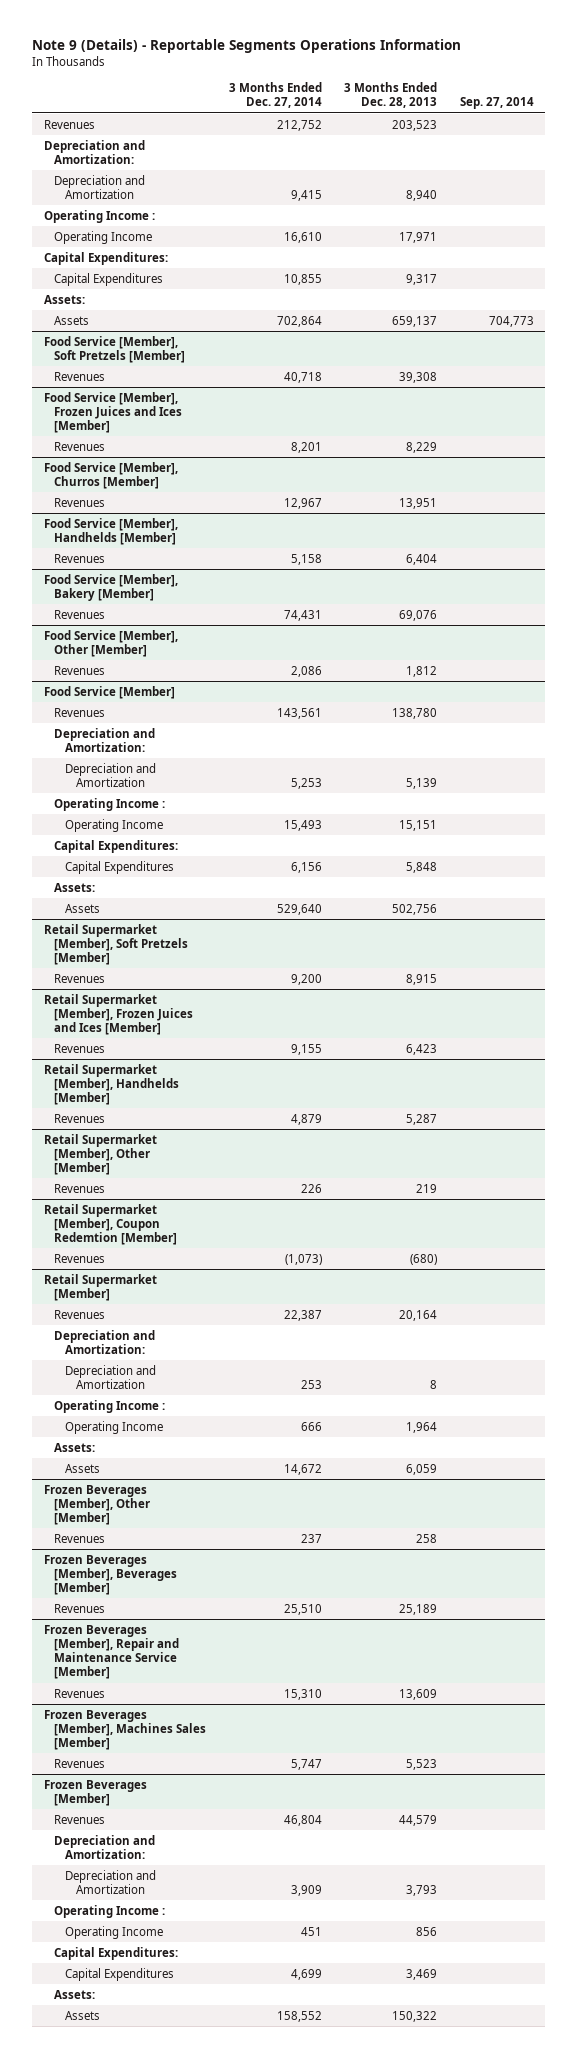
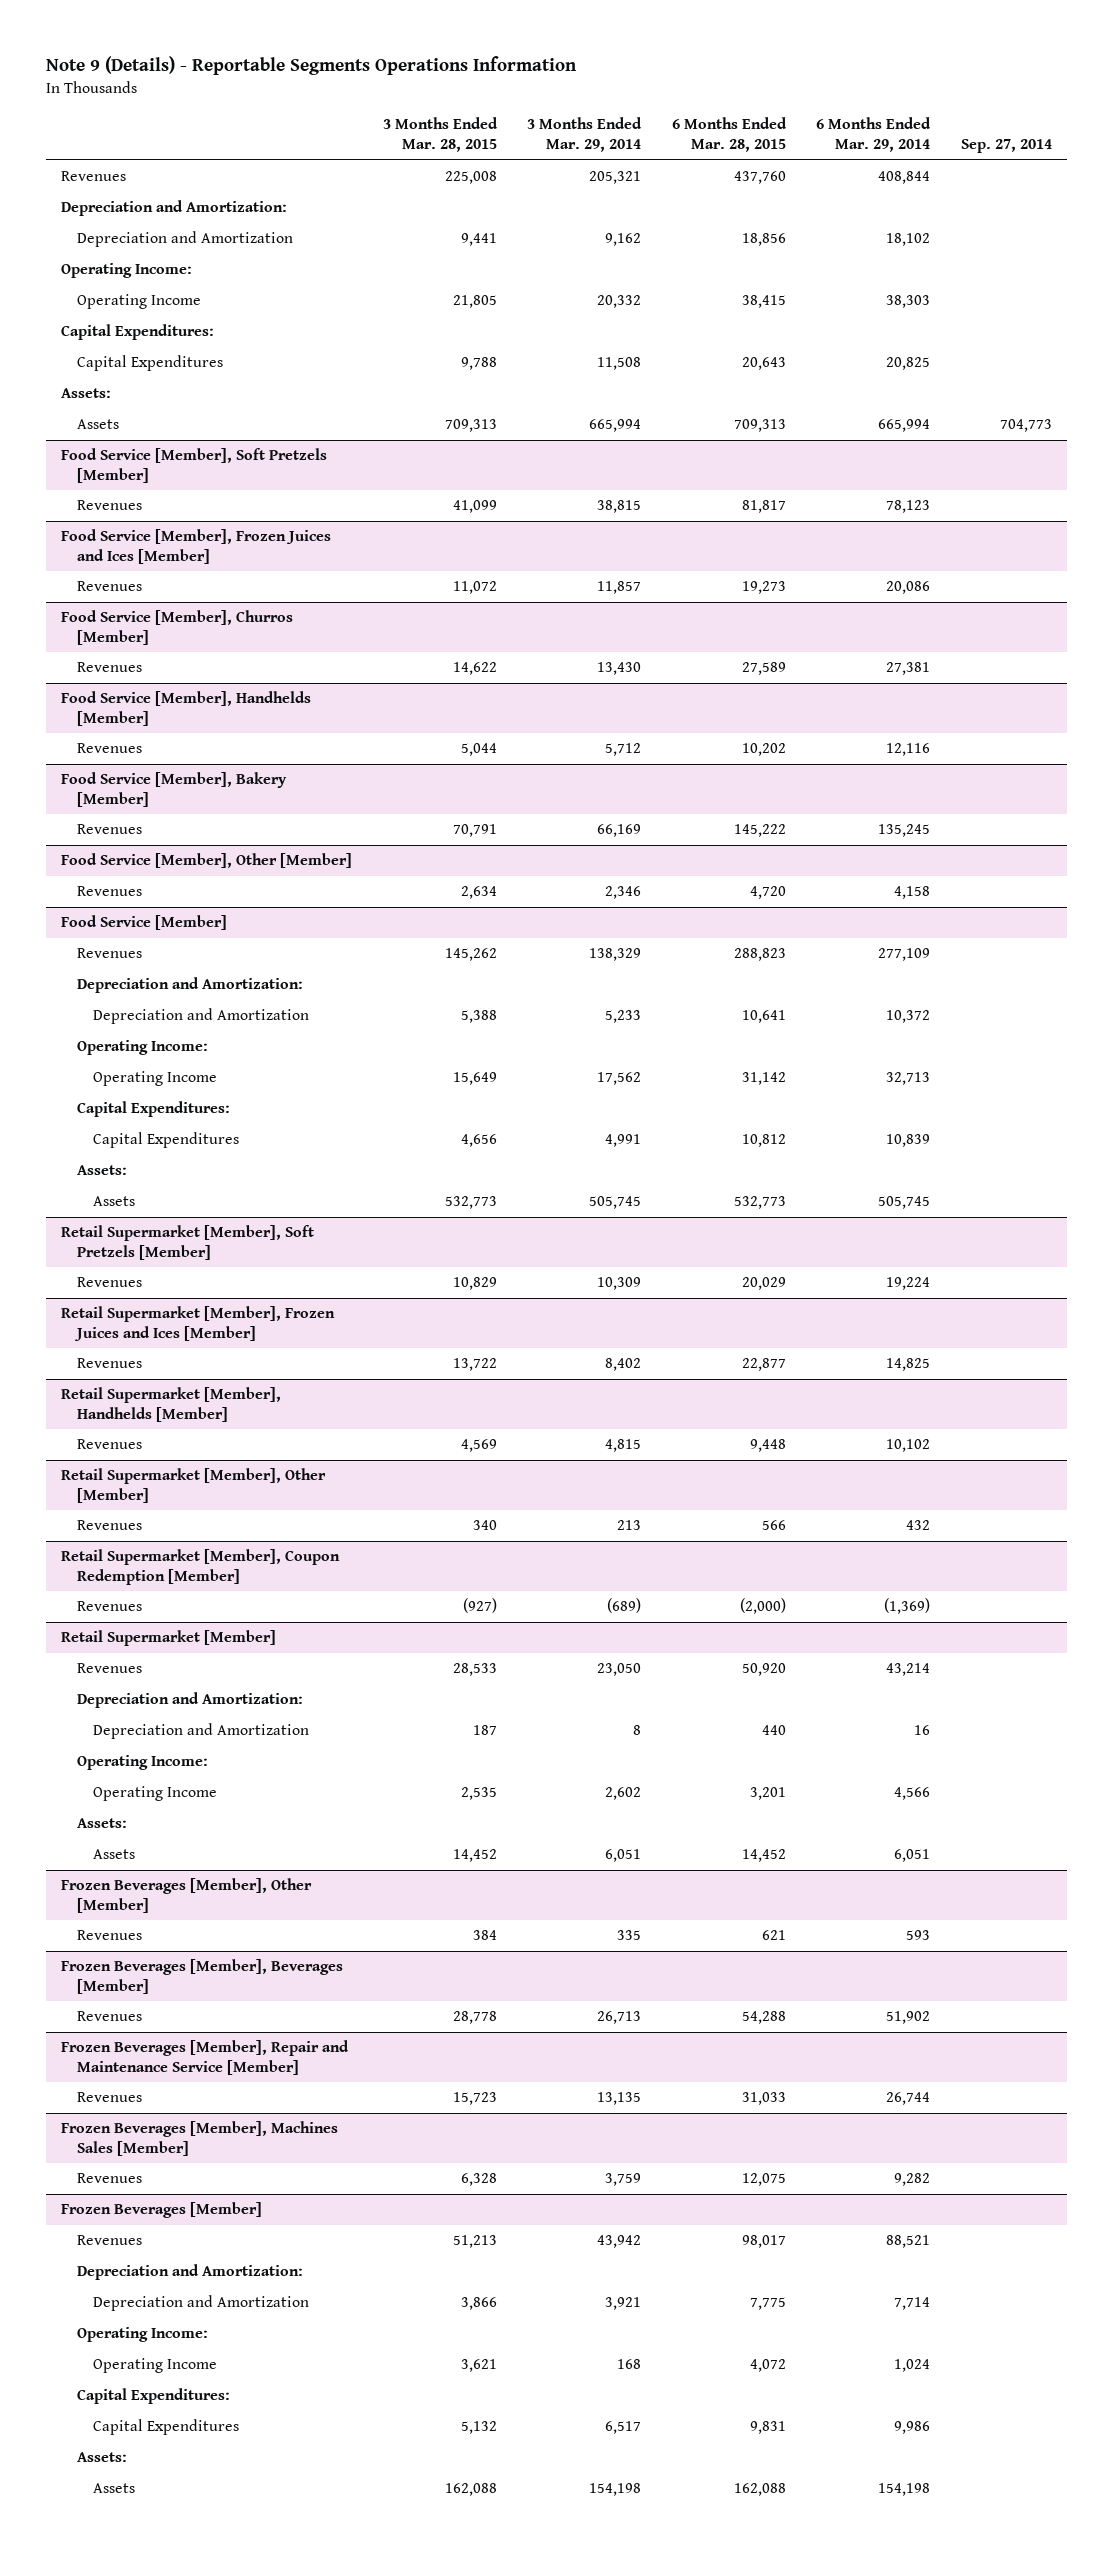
- | 3 Months Ended Dec. 27, 2014 | 3 Months Ended Dec. 28, 2013 | Sep. 27, 2014
+ | 3 Months Ended Mar. 28, 2015 | 3 Months Ended Mar. 29, 2014 | 6 Months Ended Mar. 28, 2015 | 6 Months Ended Mar. 29, 2014 | Sep. 27, 2014
- Operating Income :
+ Operating Income:
@ Food Service [Member]
- Operating Income :
+ Operating Income:
- Retail Supermarket [Member], Coupon Redemtion [Member]
+ Retail Supermarket [Member], Coupon Redemption [Member]
@ Retail Supermarket [Member]
- Operating Income :
+ Operating Income:
@ Frozen Beverages [Member]
- Operating Income :
+ Operating Income:

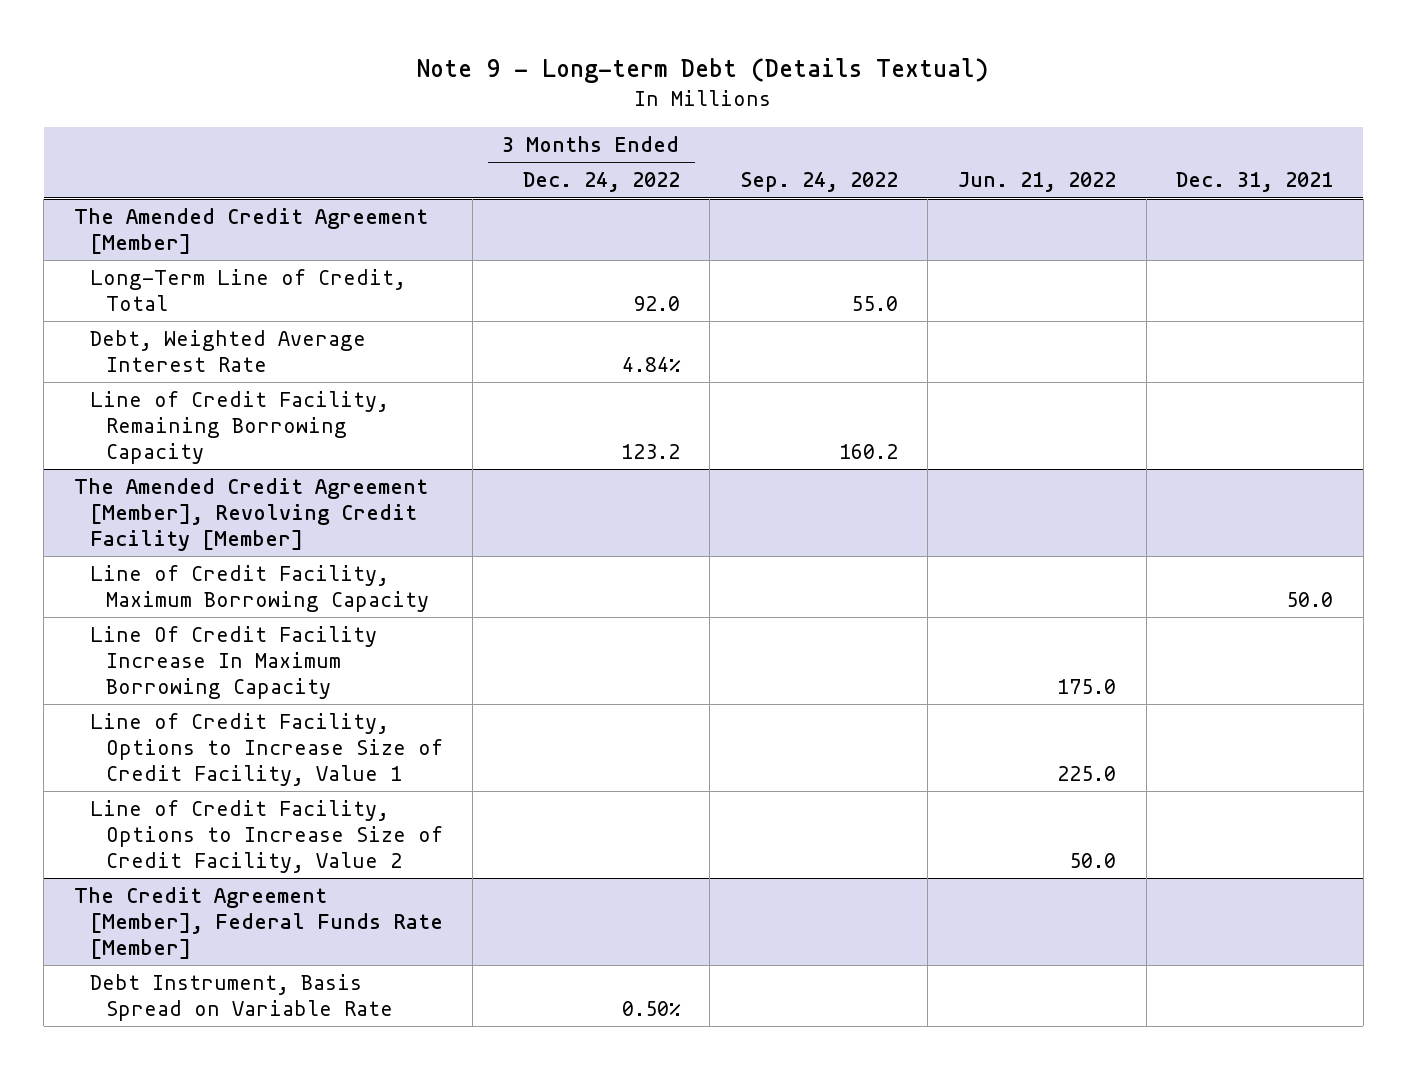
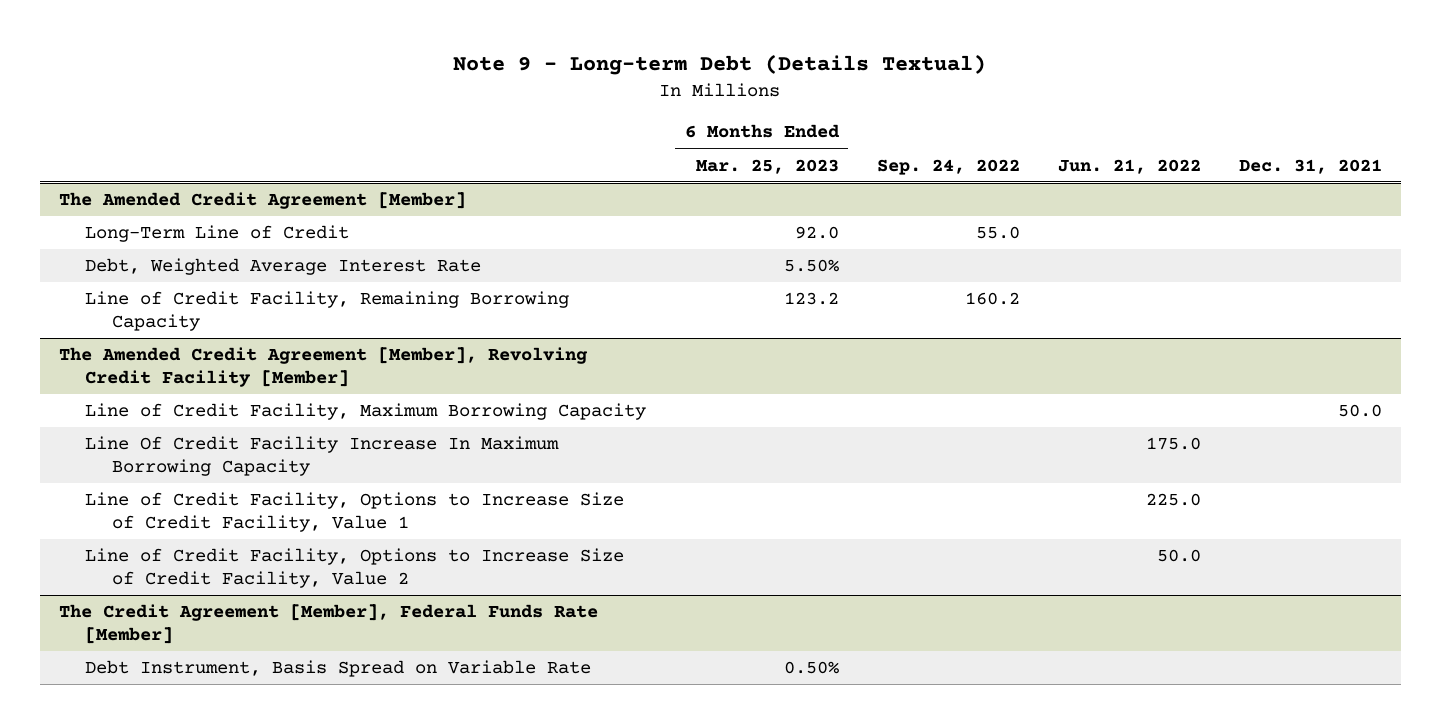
- | 3 Months Ended Dec. 24, 2022 | Sep. 24, 2022 | Jun. 21, 2022 | Dec. 31, 2021
+ | 6 Months Ended Mar. 25, 2023 | Sep. 24, 2022 | Jun. 21, 2022 | Dec. 31, 2021
@ The Amended Credit Agreement [Member]
- Long-Term Line of Credit, Total | 92.0 | 55.0 | |
+ Long-Term Line of Credit | 92.0 | 55.0 | |

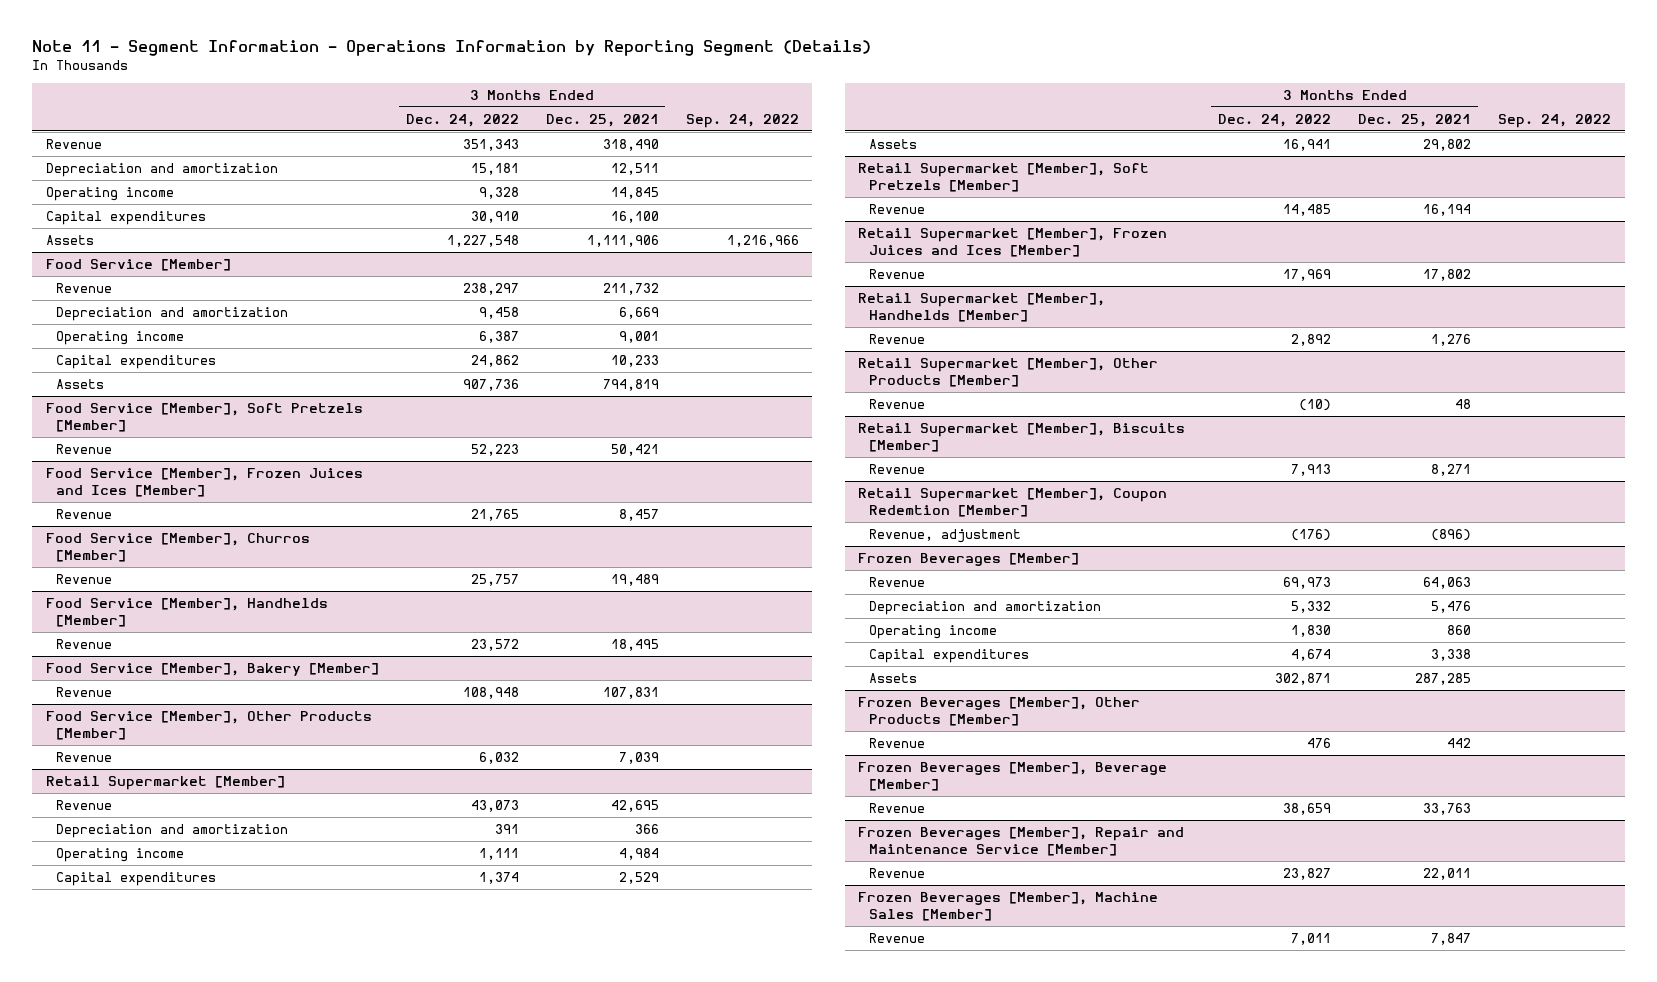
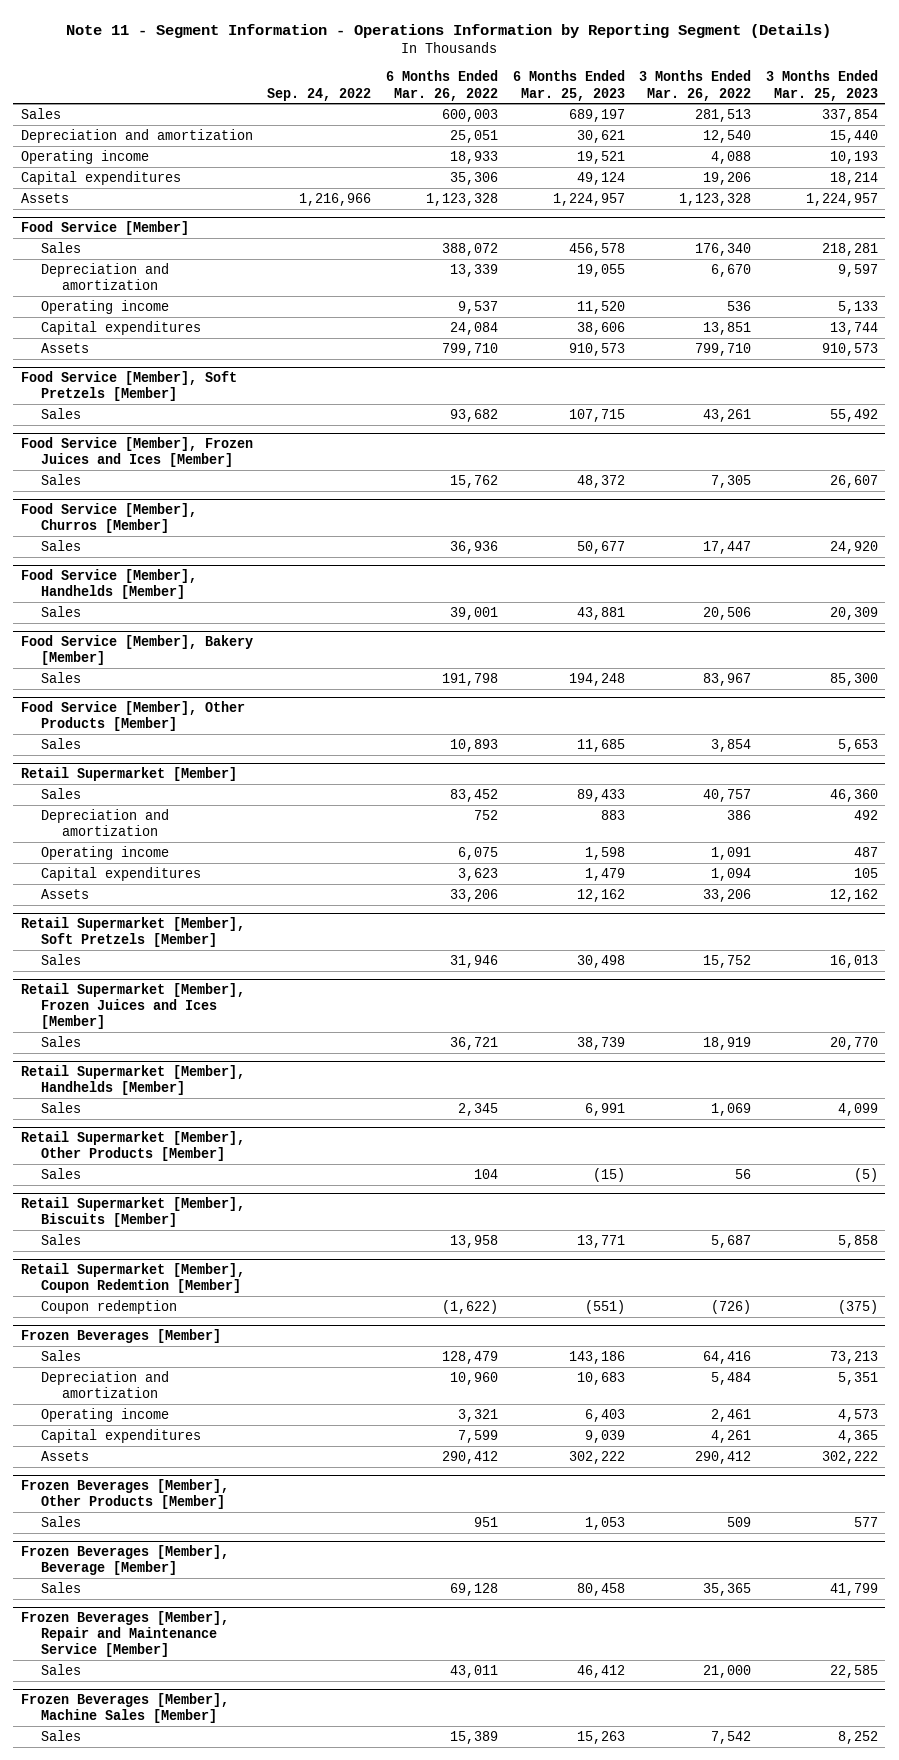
- | 3 Months Ended Dec. 24, 2022 | 3 Months Ended Dec. 25, 2021 | Sep. 24, 2022
+ | Sep. 24, 2022 | 6 Months Ended Mar. 26, 2022 | 6 Months Ended Mar. 25, 2023 | 3 Months Ended Mar. 26, 2022 | 3 Months Ended Mar. 25, 2023
- Revenue | 351,343 | 318,490 |
+ Sales | | 600,003 | 689,197 | 281,513 | 337,854
@ Food Service [Member]
- Revenue | 238,297 | 211,732 |
+ Sales | | 388,072 | 456,578 | 176,340 | 218,281
@ Food Service [Member], Soft Pretzels [Member]
- Revenue | 52,223 | 50,421 |
+ Sales | | 93,682 | 107,715 | 43,261 | 55,492
@ Food Service [Member], Frozen Juices and Ices [Member]
- Revenue | 21,765 | 8,457 |
+ Sales | | 15,762 | 48,372 | 7,305 | 26,607
@ Food Service [Member], Churros [Member]
- Revenue | 25,757 | 19,489 |
+ Sales | | 36,936 | 50,677 | 17,447 | 24,920
@ Food Service [Member], Handhelds [Member]
- Revenue | 23,572 | 18,495 |
+ Sales | | 39,001 | 43,881 | 20,506 | 20,309
@ Food Service [Member], Bakery [Member]
- Revenue | 108,948 | 107,831 |
+ Sales | | 191,798 | 194,248 | 83,967 | 85,300
@ Food Service [Member], Other Products [Member]
- Revenue | 6,032 | 7,039 |
+ Sales | | 10,893 | 11,685 | 3,854 | 5,653
@ Retail Supermarket [Member]
- Revenue | 43,073 | 42,695 |
+ Sales | | 83,452 | 89,433 | 40,757 | 46,360
@ Retail Supermarket [Member], Soft Pretzels [Member]
- Revenue | 14,485 | 16,194 |
+ Sales | | 31,946 | 30,498 | 15,752 | 16,013
@ Retail Supermarket [Member], Frozen Juices and Ices [Member]
- Revenue | 17,969 | 17,802 |
+ Sales | | 36,721 | 38,739 | 18,919 | 20,770
@ Retail Supermarket [Member], Handhelds [Member]
- Revenue | 2,892 | 1,276 |
+ Sales | | 2,345 | 6,991 | 1,069 | 4,099
@ Retail Supermarket [Member], Other Products [Member]
- Revenue | (10) | 48 |
+ Sales | | 104 | (15) | 56 | (5)
@ Retail Supermarket [Member], Biscuits [Member]
- Revenue | 7,913 | 8,271 |
+ Sales | | 13,958 | 13,771 | 5,687 | 5,858
@ Retail Supermarket [Member], Coupon Redemtion [Member]
- Revenue, adjustment | (176) | (896) |
+ Coupon redemption | | (1,622) | (551) | (726) | (375)
@ Frozen Beverages [Member]
- Revenue | 69,973 | 64,063 |
+ Sales | | 128,479 | 143,186 | 64,416 | 73,213
@ Frozen Beverages [Member], Other Products [Member]
- Revenue | 476 | 442 |
+ Sales | | 951 | 1,053 | 509 | 577
@ Frozen Beverages [Member], Beverage [Member]
- Revenue | 38,659 | 33,763 |
+ Sales | | 69,128 | 80,458 | 35,365 | 41,799
@ Frozen Beverages [Member], Repair and Maintenance Service [Member]
- Revenue | 23,827 | 22,011 |
+ Sales | | 43,011 | 46,412 | 21,000 | 22,585
@ Frozen Beverages [Member], Machine Sales [Member]
- Revenue | 7,011 | 7,847 |
+ Sales | | 15,389 | 15,263 | 7,542 | 8,252

